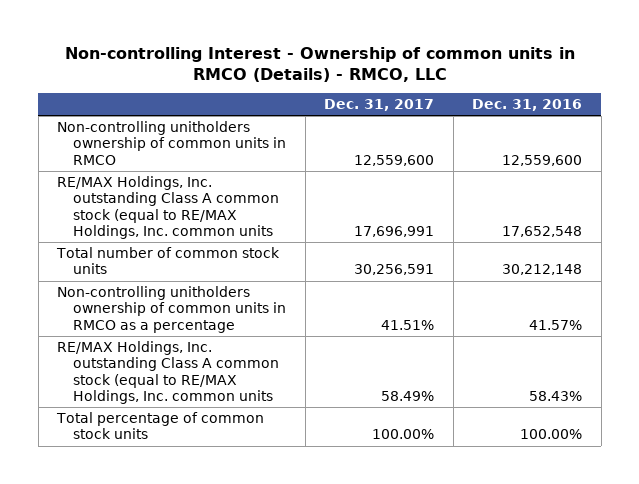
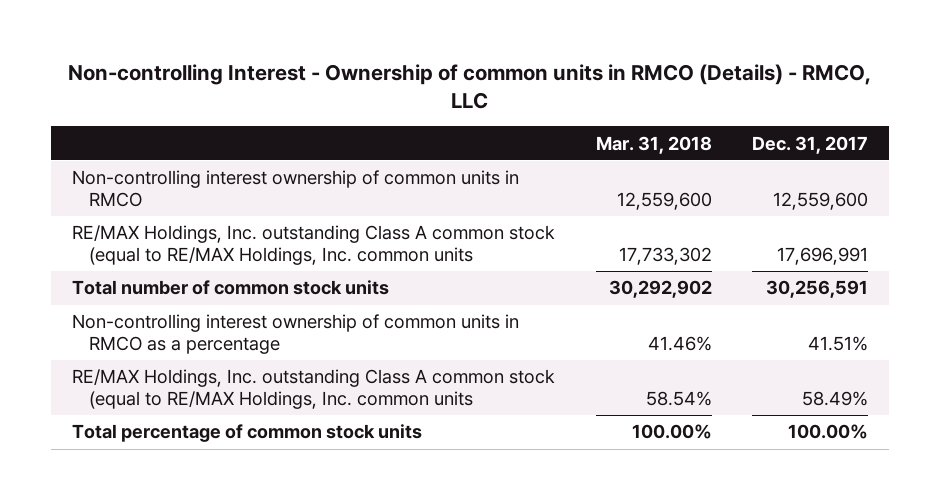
- | Dec. 31, 2017 | Dec. 31, 2016
+ | Mar. 31, 2018 | Dec. 31, 2017
- Non-controlling unitholders ownership of common units in RMCO | 12,559,600 | 12,559,600
+ Non-controlling interest ownership of common units in RMCO | 12,559,600 | 12,559,600
- Non-controlling unitholders ownership of common units in RMCO as a percentage | 41.51% | 41.57%
+ Non-controlling interest ownership of common units in RMCO as a percentage | 41.46% | 41.51%

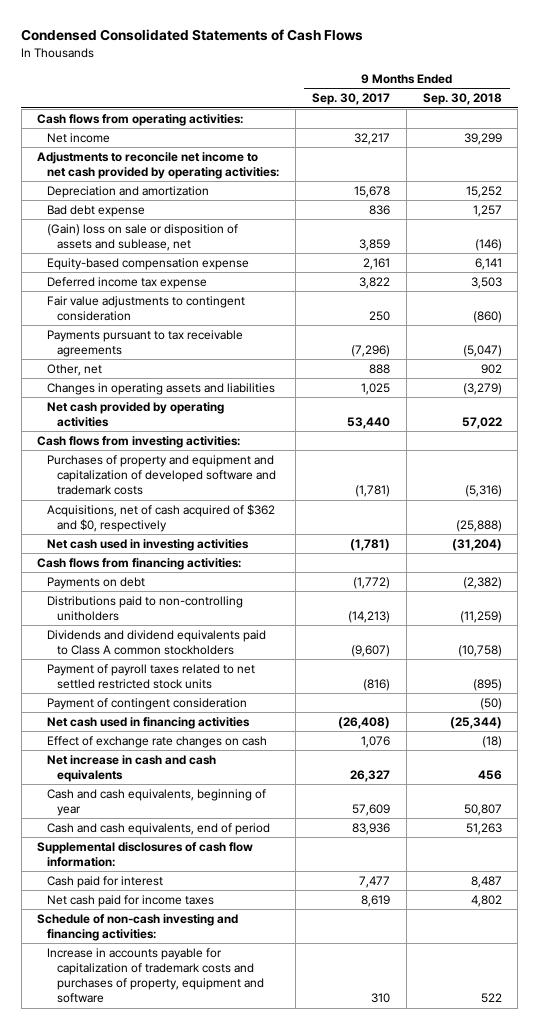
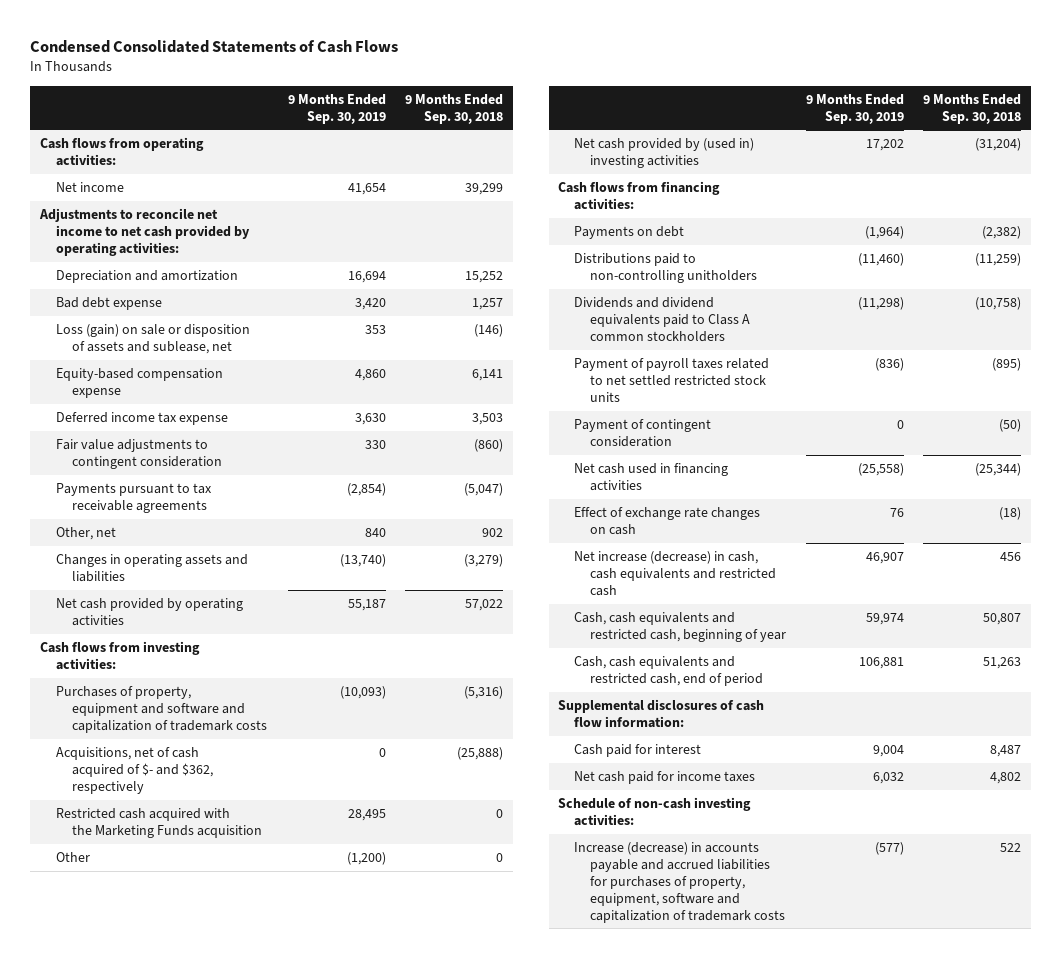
- | 9 Months Ended Sep. 30, 2017 | 9 Months Ended Sep. 30, 2018
+ | 9 Months Ended Sep. 30, 2019 | 9 Months Ended Sep. 30, 2018
- (Gain) loss on sale or disposition of assets and sublease, net | 3,859 | (146)
+ Loss (gain) on sale or disposition of assets and sublease, net | 353 | (146)
- Purchases of property and equipment and capitalization of developed software and trademark costs | (1,781) | (5,316)
- Acquisitions, net of cash acquired of $362 and $0, respectively | | (25,888)
- Net cash used in investing activities | (1,781) | (31,204)
+ Purchases of property, equipment and software and capitalization of trademark costs | (10,093) | (5,316)
+ Acquisitions, net of cash acquired of $- and $362, respectively | 0 | (25,888)
+ Restricted cash acquired with the Marketing Funds acquisition | 28,495 | 0
+ Other | (1,200) | 0
+ Net cash provided by (used in) investing activities | 17,202 | (31,204)
- Net increase in cash and cash equivalents | 26,327 | 456
- Cash and cash equivalents, beginning of year | 57,609 | 50,807
- Cash and cash equivalents, end of period | 83,936 | 51,263
+ Net increase (decrease) in cash, cash equivalents and restricted cash | 46,907 | 456
+ Cash, cash equivalents and restricted cash, beginning of year | 59,974 | 50,807
+ Cash, cash equivalents and restricted cash, end of period | 106,881 | 51,263
- Schedule of non-cash investing and financing activities:
- Increase in accounts payable for capitalization of trademark costs and purchases of property, equipment and software | 310 | 522
+ Schedule of non-cash investing activities:
+ Increase (decrease) in accounts payable and accrued liabilities for purchases of property, equipment, software and capitalization of trademark costs | (577) | 522

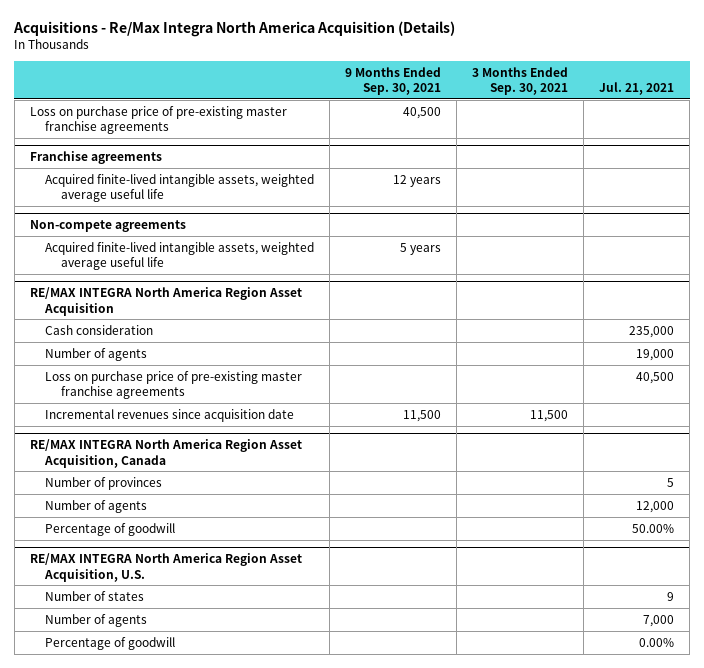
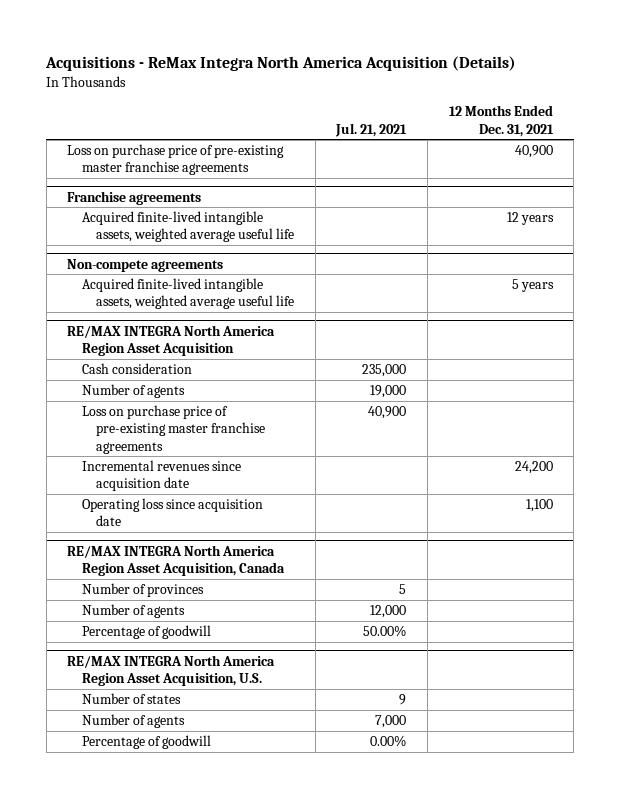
- Acquisitions - Re/Max Integra North America Acquisition (Details)
+ Acquisitions - ReMax Integra North America Acquisition (Details)
- | 9 Months Ended Sep. 30, 2021 | 3 Months Ended Sep. 30, 2021 | Jul. 21, 2021
+ | Jul. 21, 2021 | 12 Months Ended Dec. 31, 2021
@ RE/MAX INTEGRA North America Region Asset Acquisition
- Loss on purchase price of pre-existing master franchise agreements | | | 40,500
+ Loss on purchase price of pre-existing master franchise agreements | 40,900 |
+ Operating loss since acquisition date | | 1,100

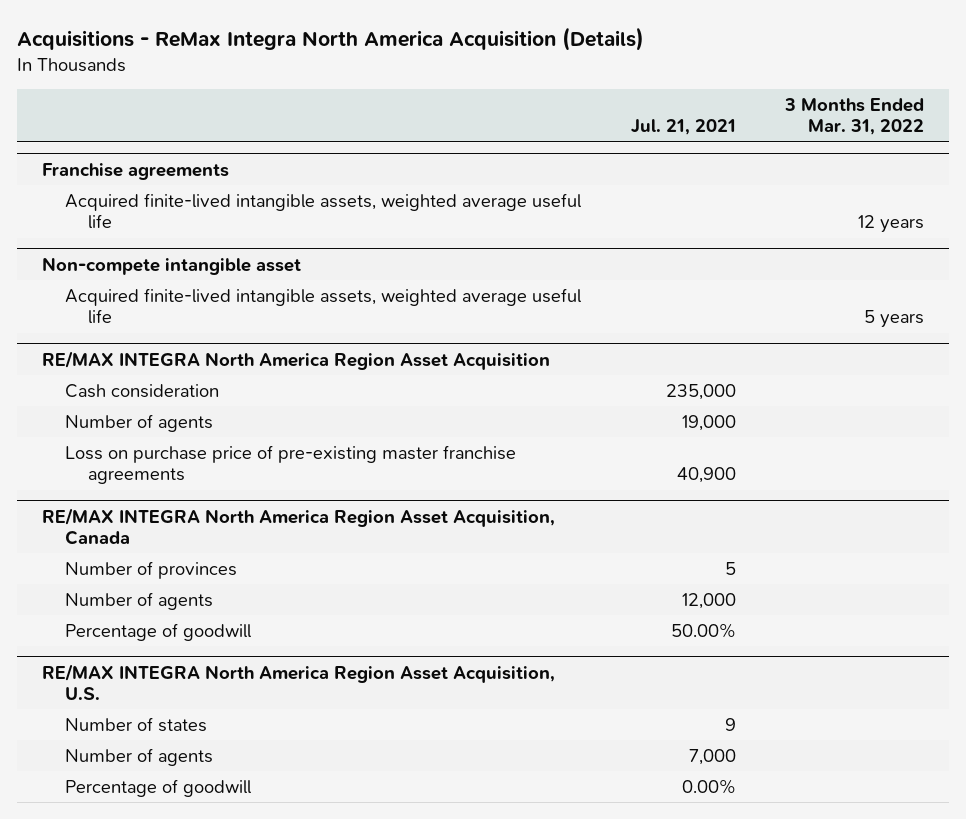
- | Jul. 21, 2021 | 12 Months Ended Dec. 31, 2021
+ | Jul. 21, 2021 | 3 Months Ended Mar. 31, 2022
- Loss on purchase price of pre-existing master franchise agreements | | 40,900
- Non-compete agreements
+ Non-compete intangible asset
@ RE/MAX INTEGRA North America Region Asset Acquisition
- Incremental revenues since acquisition date | | 24,200
- Operating loss since acquisition date | | 1,100

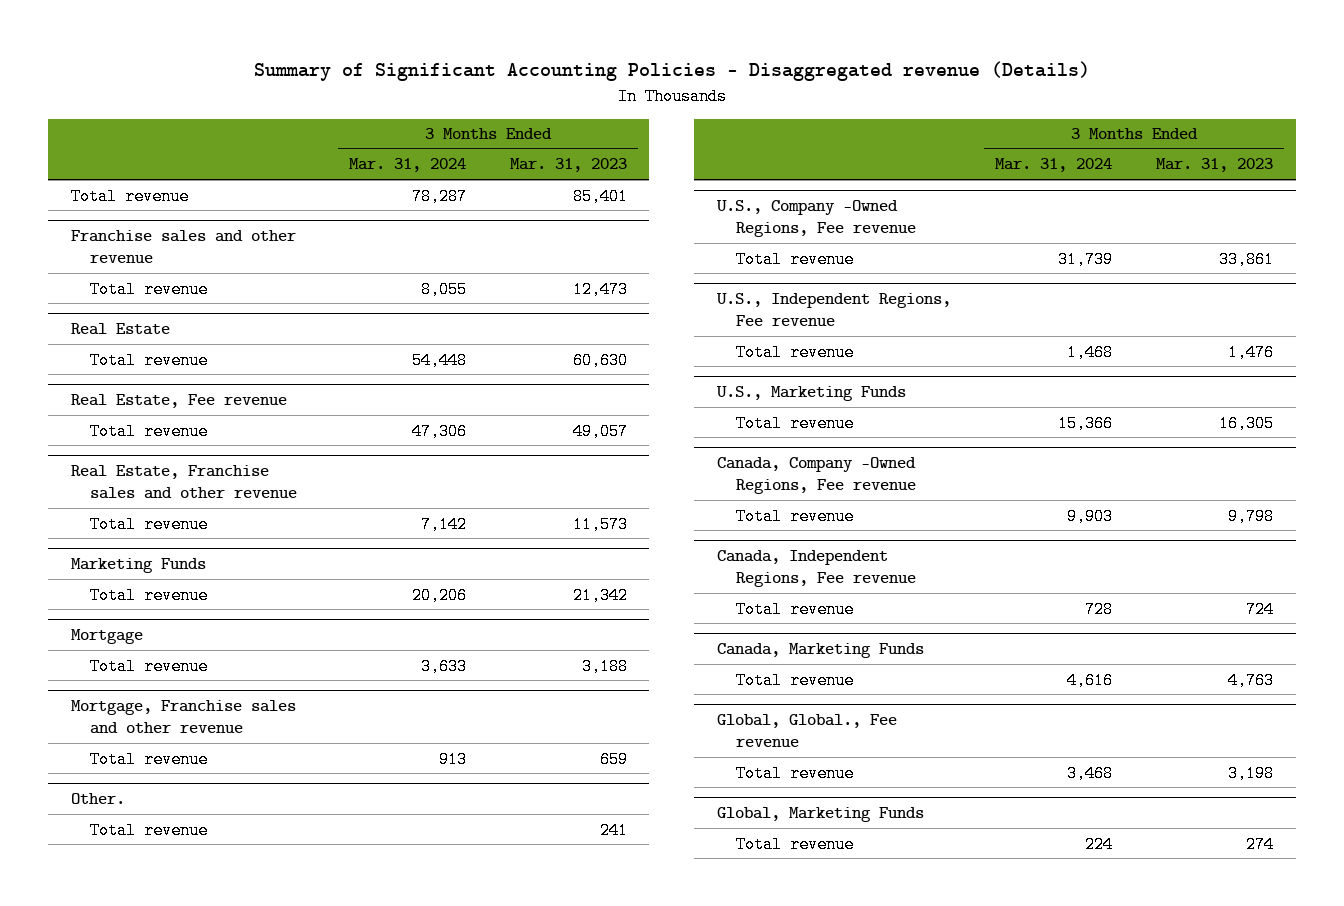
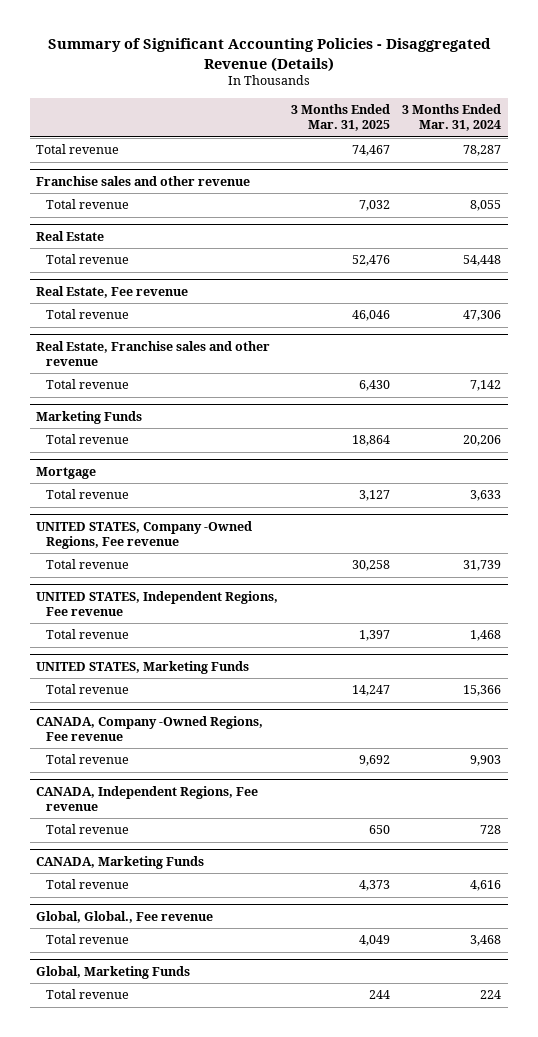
- Summary of Significant Accounting Policies - Disaggregated revenue (Details)
+ Summary of Significant Accounting Policies - Disaggregated Revenue (Details)
- | 3 Months Ended Mar. 31, 2024 | 3 Months Ended Mar. 31, 2023
+ | 3 Months Ended Mar. 31, 2025 | 3 Months Ended Mar. 31, 2024
- Mortgage, Franchise sales and other revenue
- Total revenue | 913 | 659
- Other.
- Total revenue | | 241
- U.S., Company -Owned Regions, Fee revenue
+ UNITED STATES, Company -Owned Regions, Fee revenue
- U.S., Independent Regions, Fee revenue
+ UNITED STATES, Independent Regions, Fee revenue
- U.S., Marketing Funds
+ UNITED STATES, Marketing Funds
- Canada, Company -Owned Regions, Fee revenue
+ CANADA, Company -Owned Regions, Fee revenue
- Canada, Independent Regions, Fee revenue
+ CANADA, Independent Regions, Fee revenue
- Canada, Marketing Funds
+ CANADA, Marketing Funds

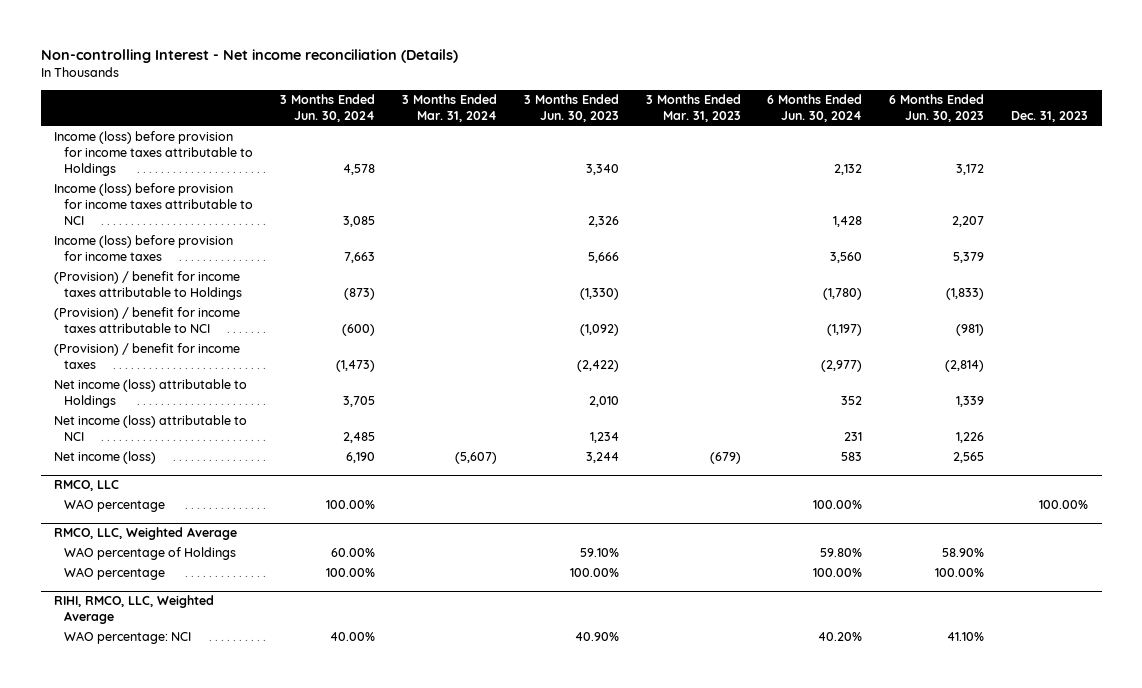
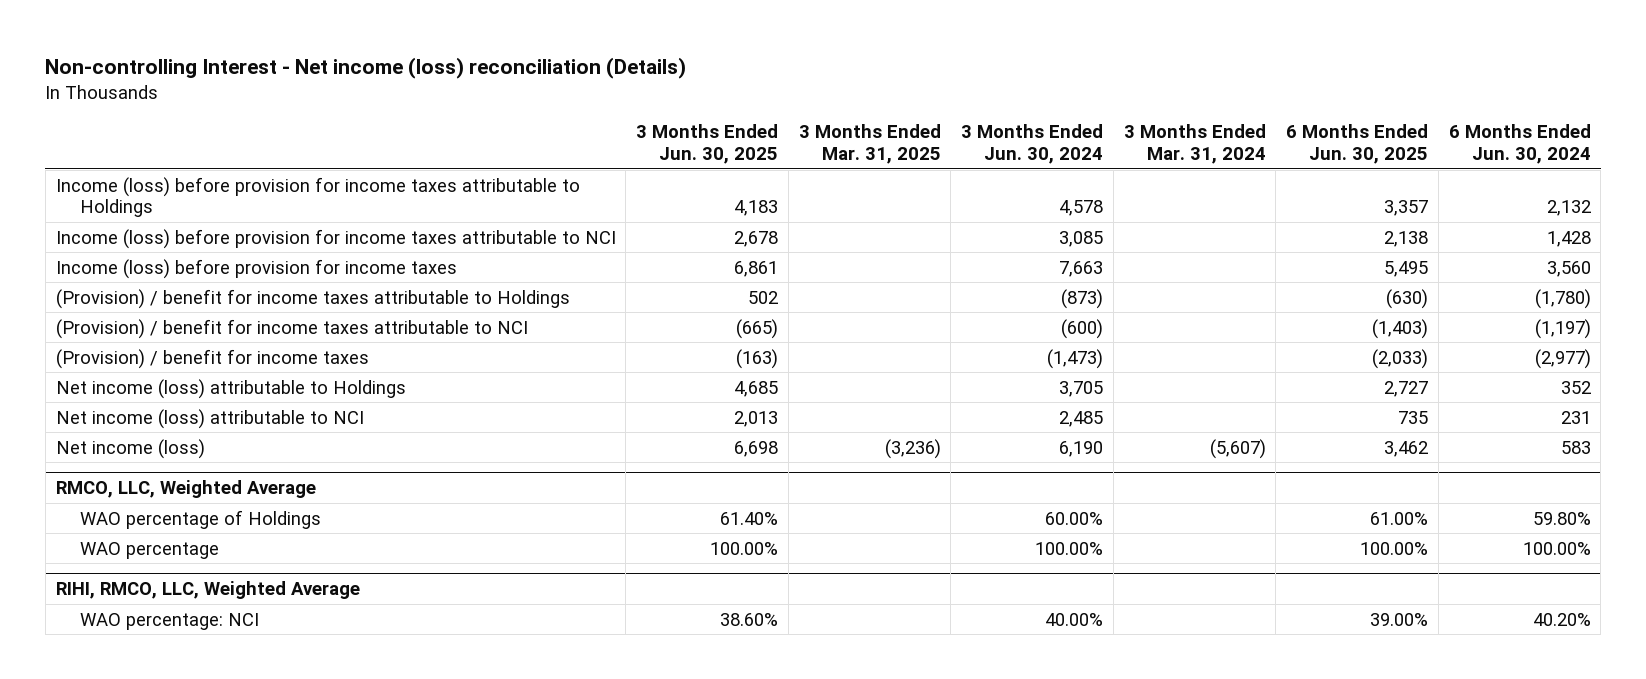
- Non-controlling Interest - Net income reconciliation (Details)
+ Non-controlling Interest - Net income (loss) reconciliation (Details)
- | 3 Months Ended Jun. 30, 2024 | 3 Months Ended Mar. 31, 2024 | 3 Months Ended Jun. 30, 2023 | 3 Months Ended Mar. 31, 2023 | 6 Months Ended Jun. 30, 2024 | 6 Months Ended Jun. 30, 2023 | Dec. 31, 2023
+ | 3 Months Ended Jun. 30, 2025 | 3 Months Ended Mar. 31, 2025 | 3 Months Ended Jun. 30, 2024 | 3 Months Ended Mar. 31, 2024 | 6 Months Ended Jun. 30, 2025 | 6 Months Ended Jun. 30, 2024
- RMCO, LLC
- WAO percentage | 100.00% | | | | 100.00% | | 100.00%

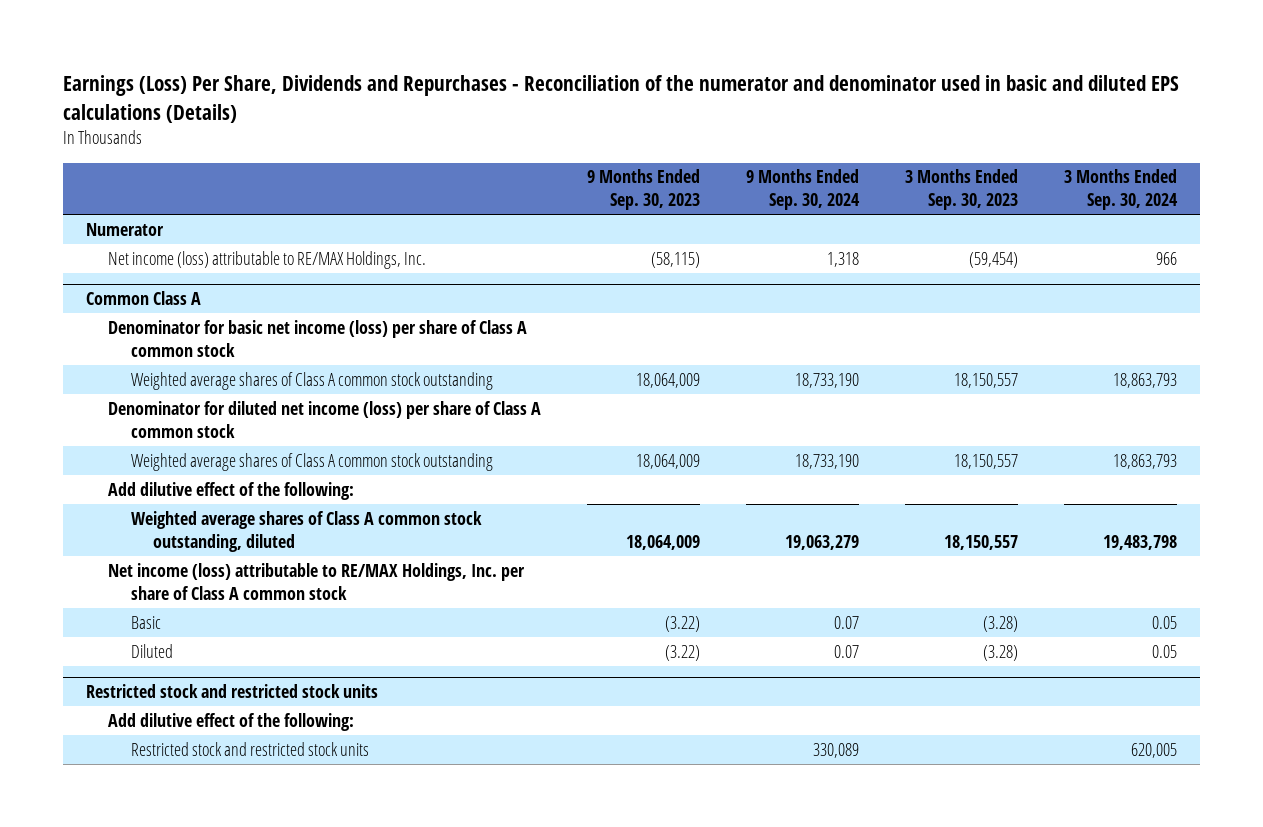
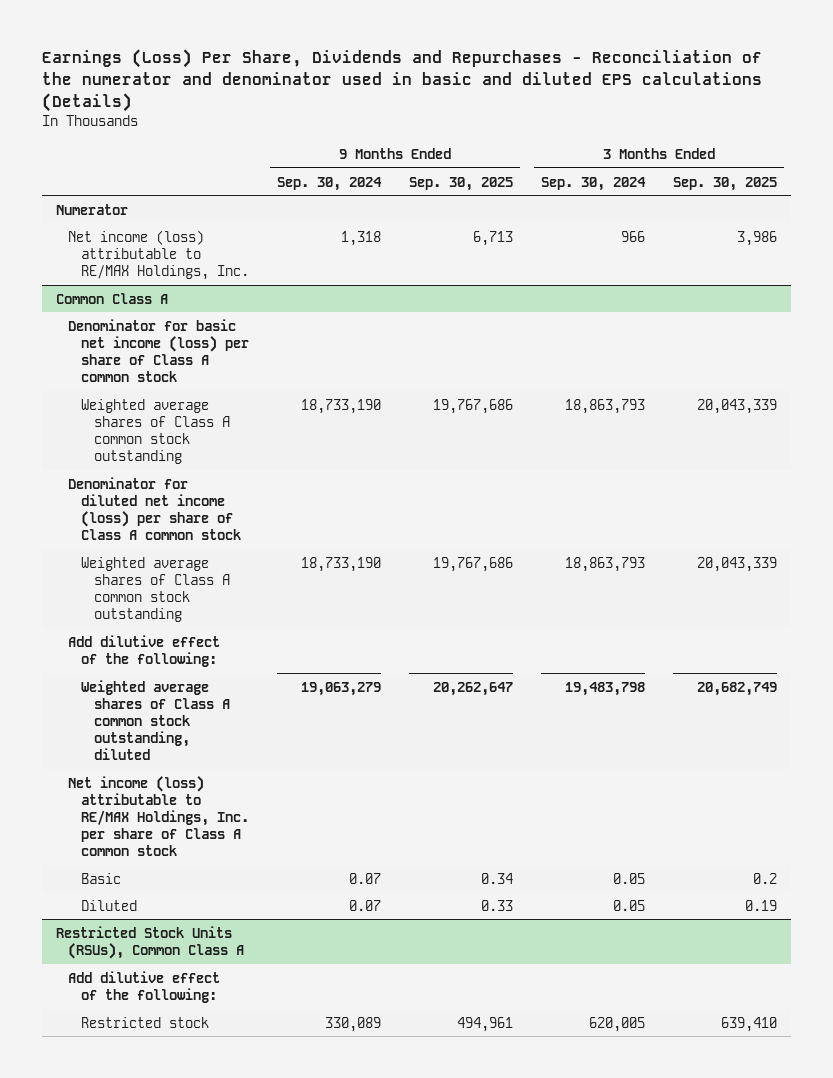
- | 9 Months Ended Sep. 30, 2023 | 9 Months Ended Sep. 30, 2024 | 3 Months Ended Sep. 30, 2023 | 3 Months Ended Sep. 30, 2024
+ | 9 Months Ended Sep. 30, 2024 | 9 Months Ended Sep. 30, 2025 | 3 Months Ended Sep. 30, 2024 | 3 Months Ended Sep. 30, 2025
- Restricted stock and restricted stock units
+ Restricted Stock Units (RSUs), Common Class A
- Restricted stock and restricted stock units | | 330,089 | | 620,005
+ Restricted stock | 330,089 | 494,961 | 620,005 | 639,410

